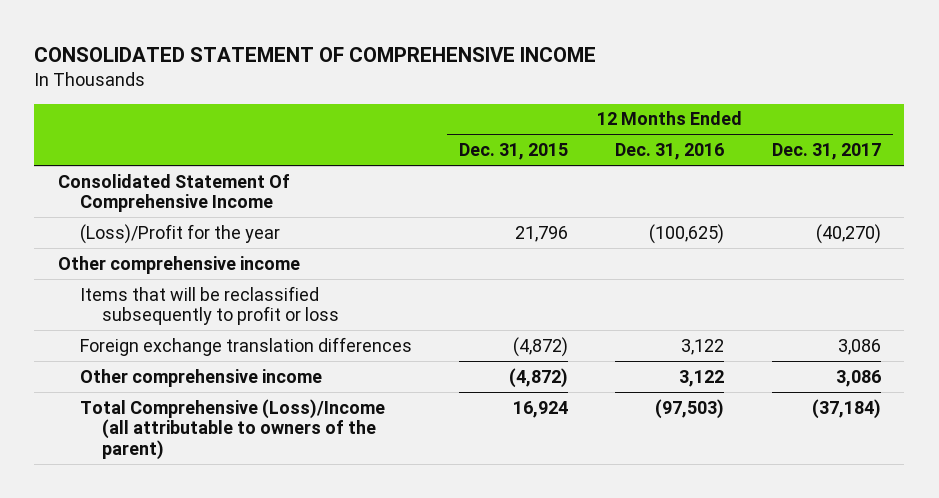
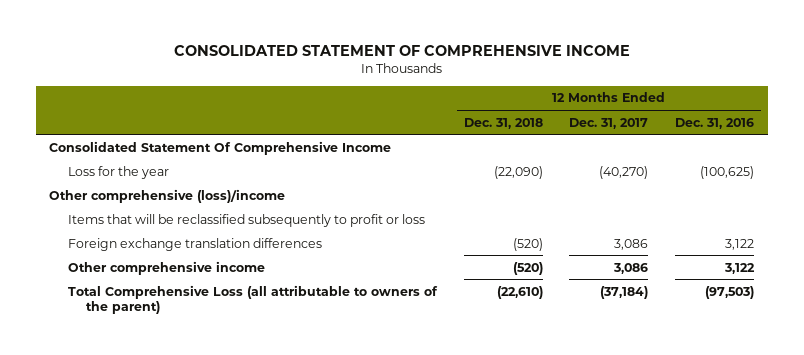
- | 12 Months Ended Dec. 31, 2015 | 12 Months Ended Dec. 31, 2016 | 12 Months Ended Dec. 31, 2017
+ | 12 Months Ended Dec. 31, 2018 | 12 Months Ended Dec. 31, 2017 | 12 Months Ended Dec. 31, 2016
- (Loss)/Profit for the year | 21,796 | (100,625) | (40,270)
- Other comprehensive income
+ Loss for the year | (22,090) | (40,270) | (100,625)
+ Other comprehensive (loss)/income
- Total Comprehensive (Loss)/Income (all attributable to owners of the parent) | 16,924 | (97,503) | (37,184)
+ Total Comprehensive Loss (all attributable to owners of the parent) | (22,610) | (37,184) | (97,503)

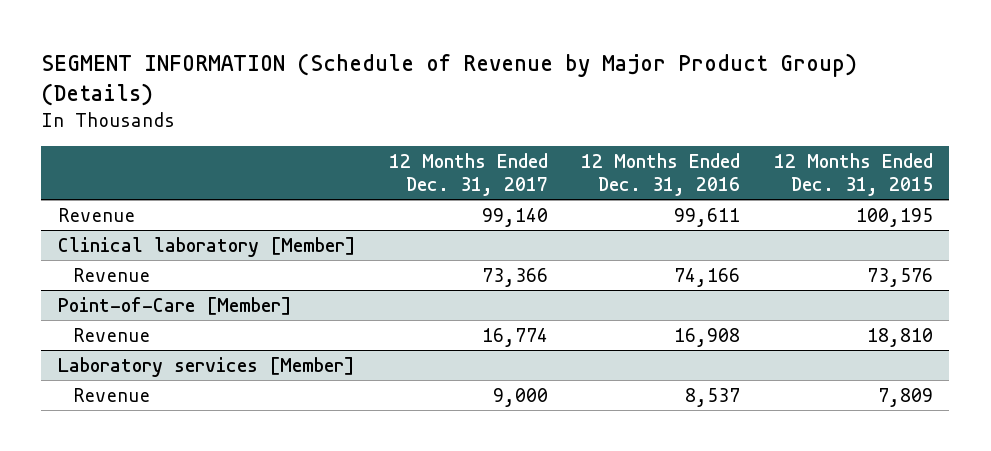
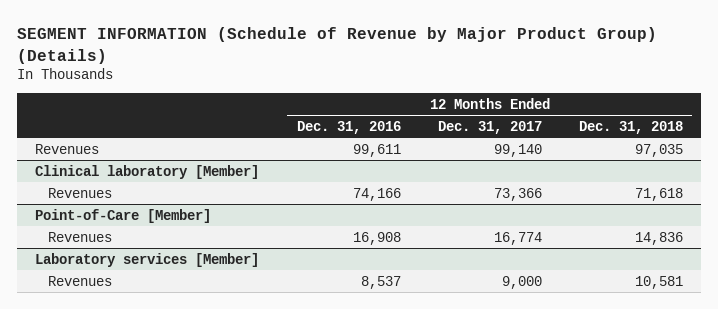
- | 12 Months Ended Dec. 31, 2017 | 12 Months Ended Dec. 31, 2016 | 12 Months Ended Dec. 31, 2015
+ | 12 Months Ended Dec. 31, 2016 | 12 Months Ended Dec. 31, 2017 | 12 Months Ended Dec. 31, 2018
- Revenue | 99,140 | 99,611 | 100,195
+ Revenues | 99,611 | 99,140 | 97,035
@ Clinical laboratory [Member]
- Revenue | 73,366 | 74,166 | 73,576
+ Revenues | 74,166 | 73,366 | 71,618
@ Point-of-Care [Member]
- Revenue | 16,774 | 16,908 | 18,810
+ Revenues | 16,908 | 16,774 | 14,836
@ Laboratory services [Member]
- Revenue | 9,000 | 8,537 | 7,809
+ Revenues | 8,537 | 9,000 | 10,581

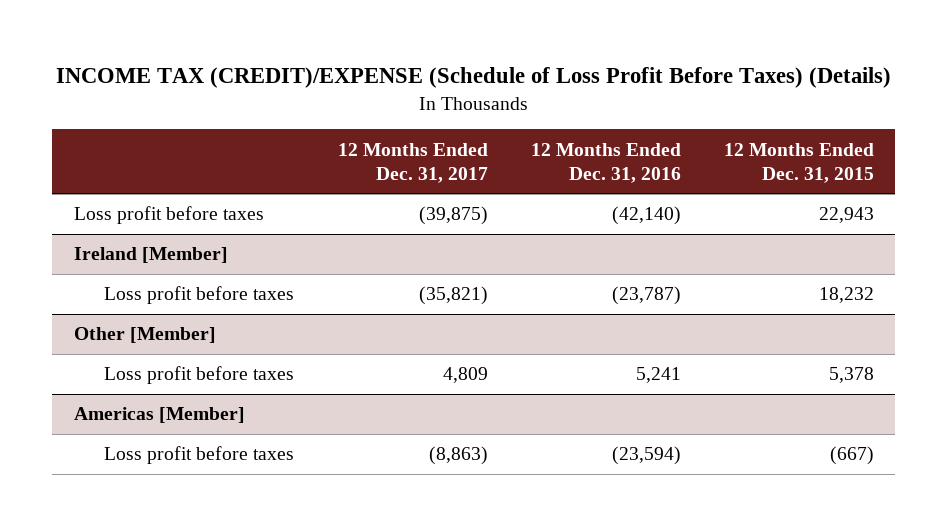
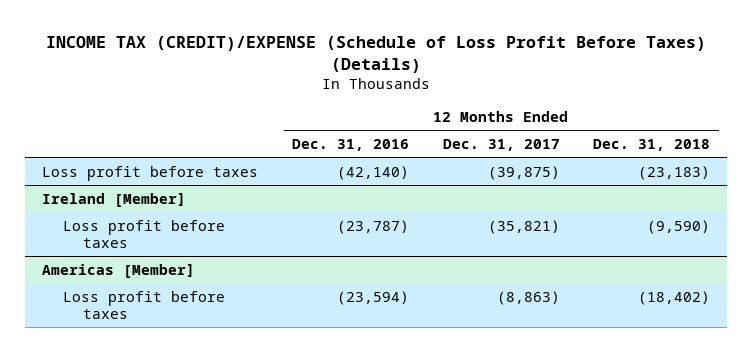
- | 12 Months Ended Dec. 31, 2017 | 12 Months Ended Dec. 31, 2016 | 12 Months Ended Dec. 31, 2015
+ | 12 Months Ended Dec. 31, 2016 | 12 Months Ended Dec. 31, 2017 | 12 Months Ended Dec. 31, 2018
- Other [Member]
- Loss profit before taxes | 4,809 | 5,241 | 5,378

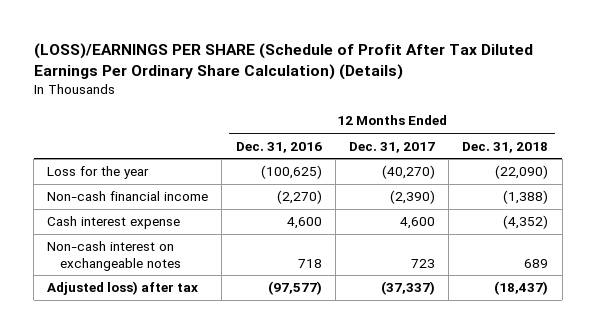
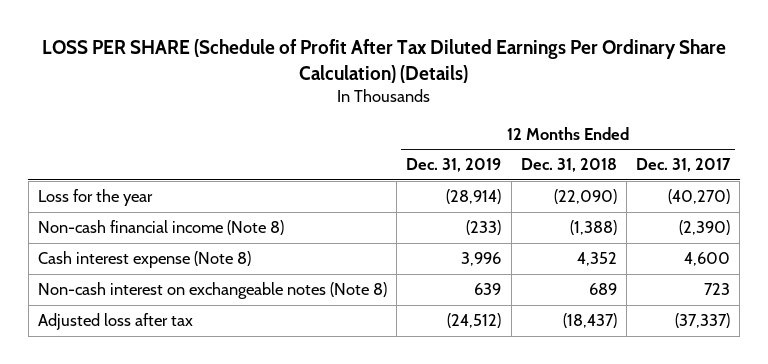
- (LOSS)/EARNINGS PER SHARE (Schedule of Profit After Tax Diluted Earnings Per Ordinary Share Calculation) (Details)
+ LOSS PER SHARE (Schedule of Profit After Tax Diluted Earnings Per Ordinary Share Calculation) (Details)
- | 12 Months Ended Dec. 31, 2016 | 12 Months Ended Dec. 31, 2017 | 12 Months Ended Dec. 31, 2018
+ | 12 Months Ended Dec. 31, 2019 | 12 Months Ended Dec. 31, 2018 | 12 Months Ended Dec. 31, 2017
- Non-cash financial income | (2,270) | (2,390) | (1,388)
- Cash interest expense | 4,600 | 4,600 | (4,352)
- Non-cash interest on exchangeable notes | 718 | 723 | 689
- Adjusted loss) after tax | (97,577) | (37,337) | (18,437)
+ Non-cash financial income (Note 8) | (233) | (1,388) | (2,390)
+ Cash interest expense (Note 8) | 3,996 | 4,352 | 4,600
+ Non-cash interest on exchangeable notes (Note 8) | 639 | 689 | 723
+ Adjusted loss after tax | (24,512) | (18,437) | (37,337)

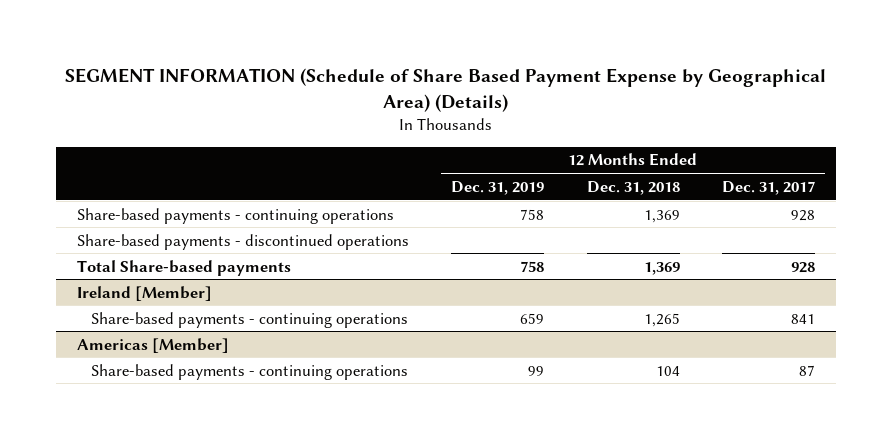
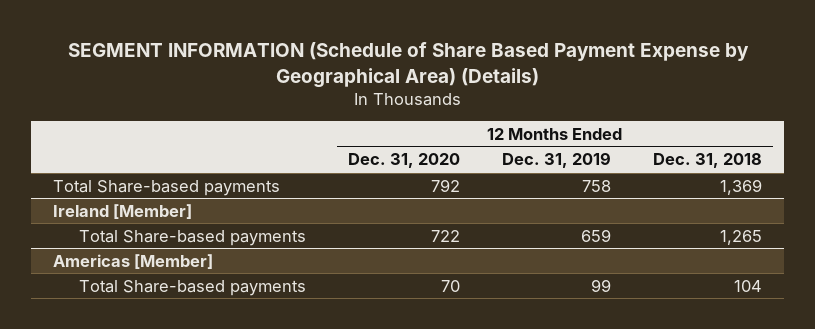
- | 12 Months Ended Dec. 31, 2019 | 12 Months Ended Dec. 31, 2018 | 12 Months Ended Dec. 31, 2017
+ | 12 Months Ended Dec. 31, 2020 | 12 Months Ended Dec. 31, 2019 | 12 Months Ended Dec. 31, 2018
- Share-based payments - continuing operations | 758 | 1,369 | 928
- Share-based payments - discontinued operations
@ Ireland [Member]
- Share-based payments - continuing operations | 659 | 1,265 | 841
+ Total Share-based payments | 722 | 659 | 1,265
@ Americas [Member]
- Share-based payments - continuing operations | 99 | 104 | 87
+ Total Share-based payments | 70 | 99 | 104

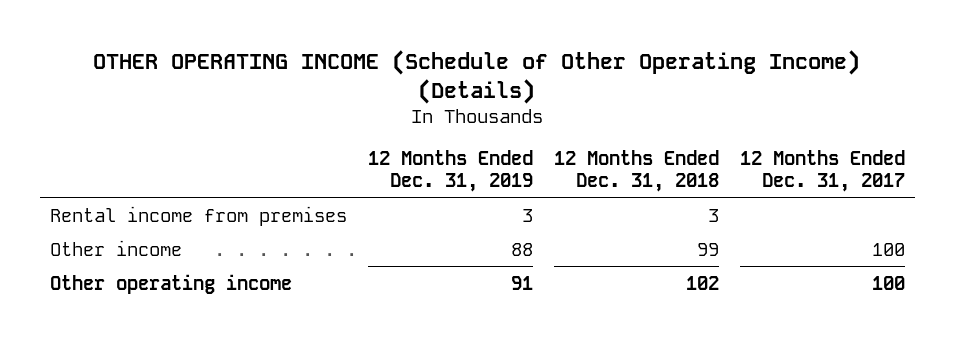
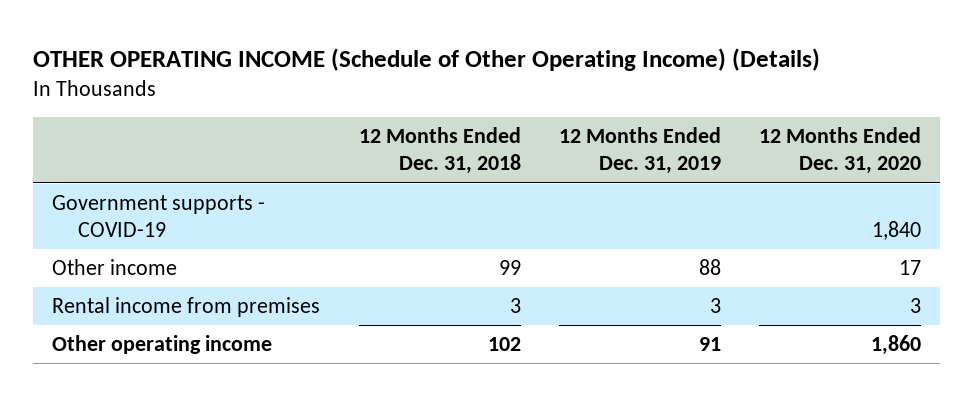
- | 12 Months Ended Dec. 31, 2019 | 12 Months Ended Dec. 31, 2018 | 12 Months Ended Dec. 31, 2017
+ | 12 Months Ended Dec. 31, 2018 | 12 Months Ended Dec. 31, 2019 | 12 Months Ended Dec. 31, 2020
+ Government supports - COVID-19 | | | 1,840
moved down: Rental income from premises | 3 | 3 | 3

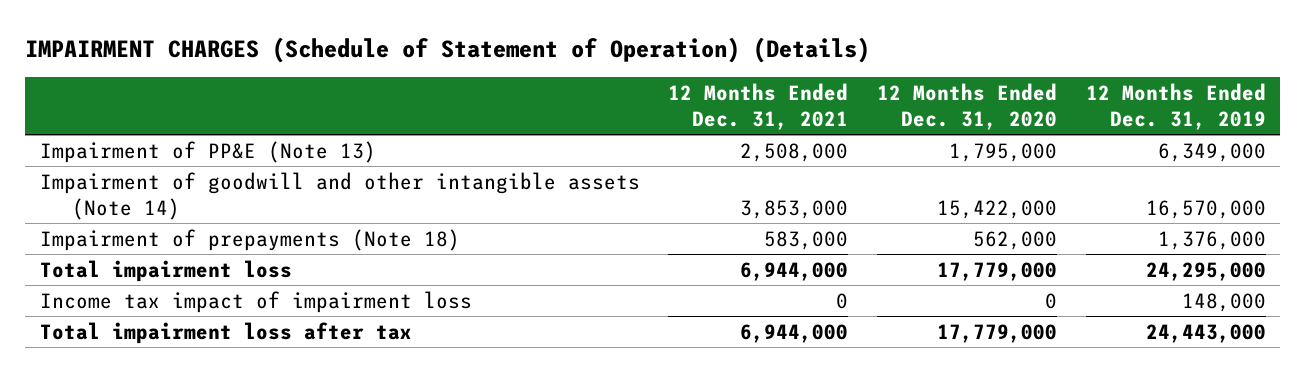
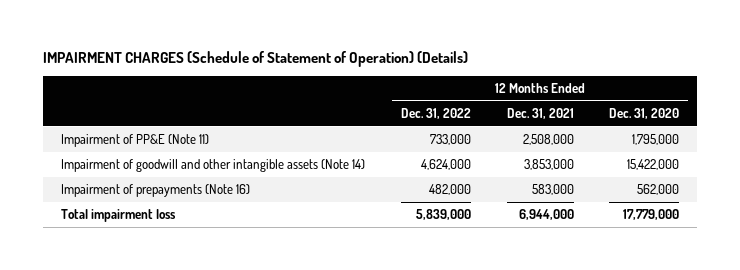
- | 12 Months Ended Dec. 31, 2021 | 12 Months Ended Dec. 31, 2020 | 12 Months Ended Dec. 31, 2019
+ | 12 Months Ended Dec. 31, 2022 | 12 Months Ended Dec. 31, 2021 | 12 Months Ended Dec. 31, 2020
- Impairment of PP&E (Note 13) | 2,508,000 | 1,795,000 | 6,349,000
+ Impairment of PP&E (Note 11) | 733,000 | 2,508,000 | 1,795,000
- Impairment of prepayments (Note 18) | 583,000 | 562,000 | 1,376,000
+ Impairment of prepayments (Note 16) | 482,000 | 583,000 | 562,000
- Income tax impact of impairment loss | 0 | 0 | 148,000
- Total impairment loss after tax | 6,944,000 | 17,779,000 | 24,443,000

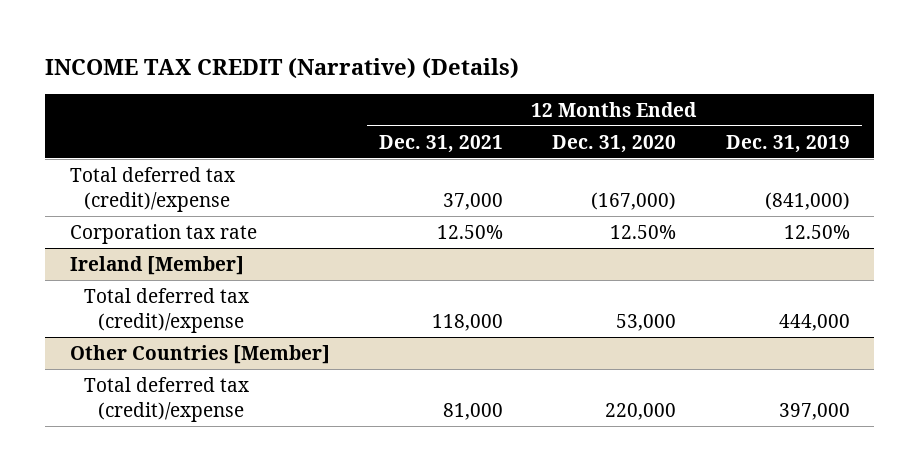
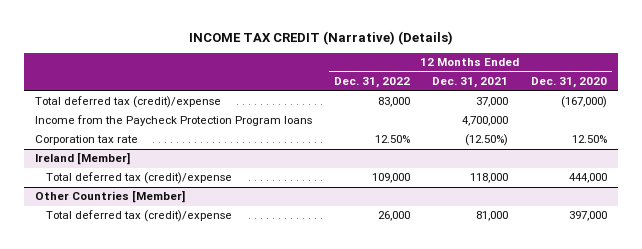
- | 12 Months Ended Dec. 31, 2021 | 12 Months Ended Dec. 31, 2020 | 12 Months Ended Dec. 31, 2019
+ | 12 Months Ended Dec. 31, 2022 | 12 Months Ended Dec. 31, 2021 | 12 Months Ended Dec. 31, 2020
- Corporation tax rate | 12.50% | 12.50% | 12.50%
+ Income from the Paycheck Protection Program loans | | 4,700,000 |
+ Corporation tax rate | 12.50% | (12.50%) | 12.50%
@ Ireland [Member]
- Total deferred tax (credit)/expense | 118,000 | 53,000 | 444,000
+ Total deferred tax (credit)/expense | 109,000 | 118,000 | 444,000
@ Other Countries [Member]
- Total deferred tax (credit)/expense | 81,000 | 220,000 | 397,000
+ Total deferred tax (credit)/expense | 26,000 | 81,000 | 397,000

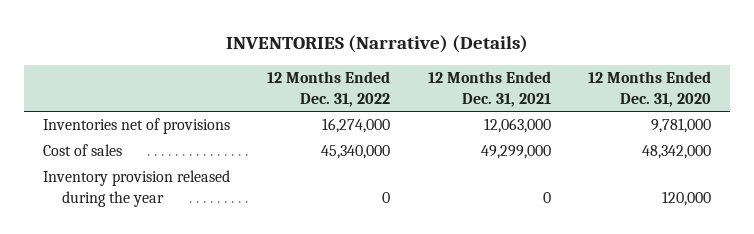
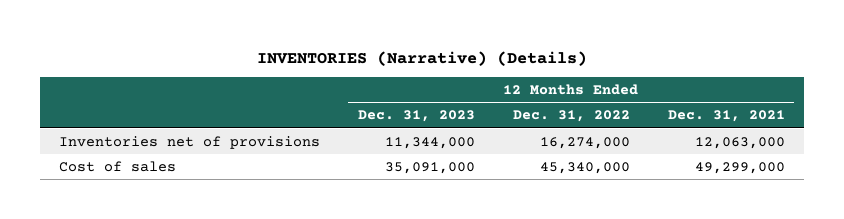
- | 12 Months Ended Dec. 31, 2022 | 12 Months Ended Dec. 31, 2021 | 12 Months Ended Dec. 31, 2020
+ | 12 Months Ended Dec. 31, 2023 | 12 Months Ended Dec. 31, 2022 | 12 Months Ended Dec. 31, 2021
- Inventory provision released during the year | 0 | 0 | 120,000

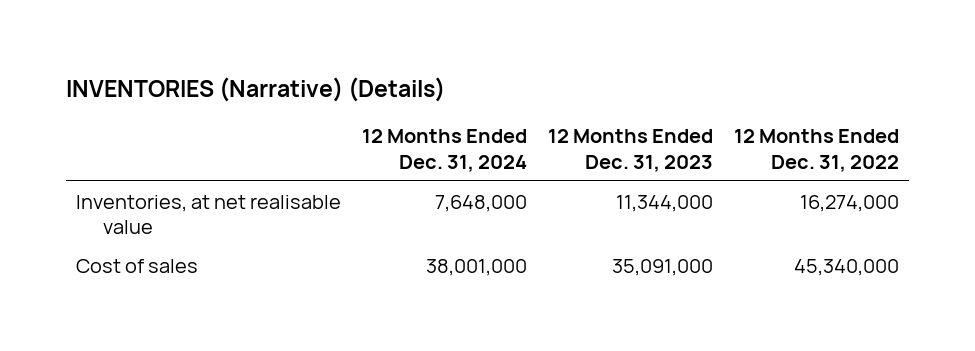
- | 12 Months Ended Dec. 31, 2023 | 12 Months Ended Dec. 31, 2022 | 12 Months Ended Dec. 31, 2021
+ | 12 Months Ended Dec. 31, 2024 | 12 Months Ended Dec. 31, 2023 | 12 Months Ended Dec. 31, 2022
- Inventories net of provisions | 11,344,000 | 16,274,000 | 12,063,000
+ Inventories, at net realisable value | 7,648,000 | 11,344,000 | 16,274,000

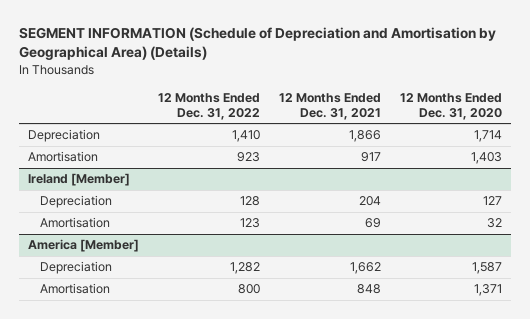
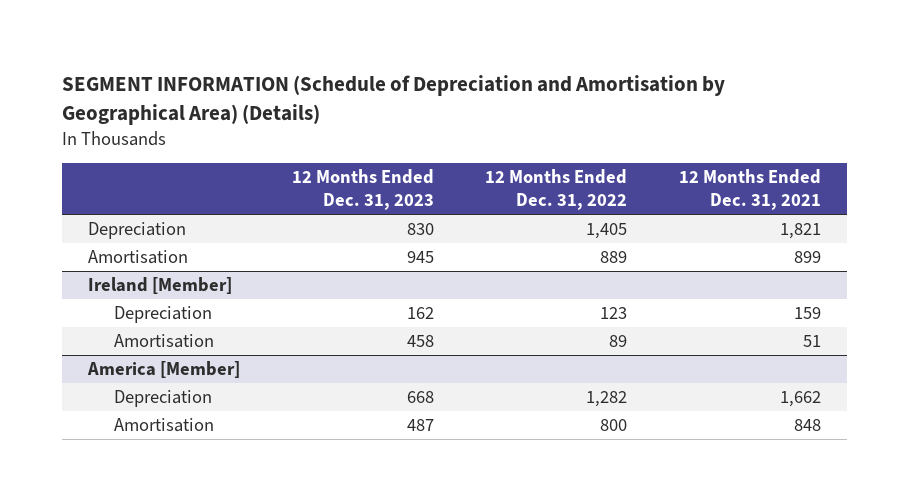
- | 12 Months Ended Dec. 31, 2022 | 12 Months Ended Dec. 31, 2021 | 12 Months Ended Dec. 31, 2020
+ | 12 Months Ended Dec. 31, 2023 | 12 Months Ended Dec. 31, 2022 | 12 Months Ended Dec. 31, 2021
- Depreciation | 1,410 | 1,866 | 1,714
- Amortisation | 923 | 917 | 1,403
+ Depreciation | 830 | 1,405 | 1,821
+ Amortisation | 945 | 889 | 899
@ Ireland [Member]
- Depreciation | 128 | 204 | 127
- Amortisation | 123 | 69 | 32
+ Depreciation | 162 | 123 | 159
+ Amortisation | 458 | 89 | 51

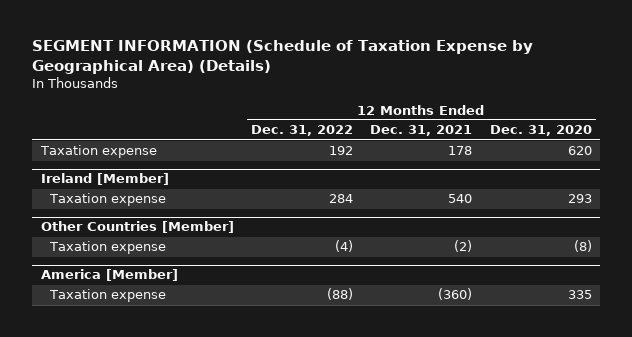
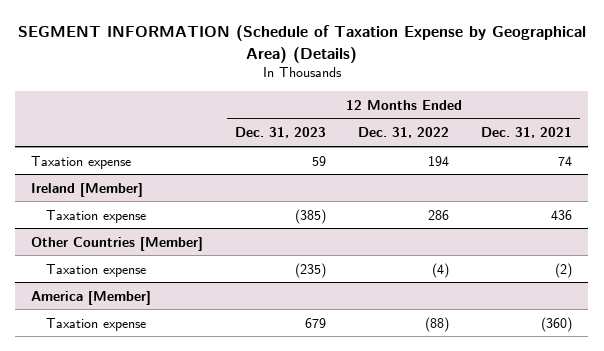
- | 12 Months Ended Dec. 31, 2022 | 12 Months Ended Dec. 31, 2021 | 12 Months Ended Dec. 31, 2020
+ | 12 Months Ended Dec. 31, 2023 | 12 Months Ended Dec. 31, 2022 | 12 Months Ended Dec. 31, 2021
- Taxation expense | 192 | 178 | 620
+ Taxation expense | 59 | 194 | 74
@ Ireland [Member]
- Taxation expense | 284 | 540 | 293
+ Taxation expense | (385) | 286 | 436

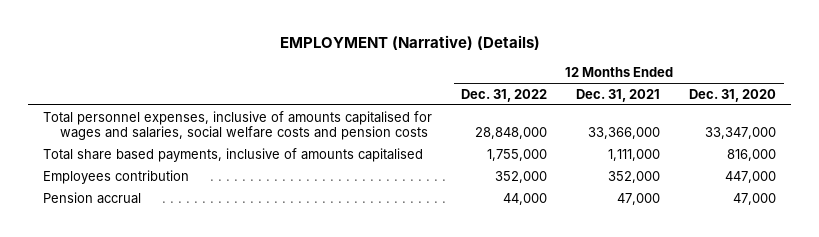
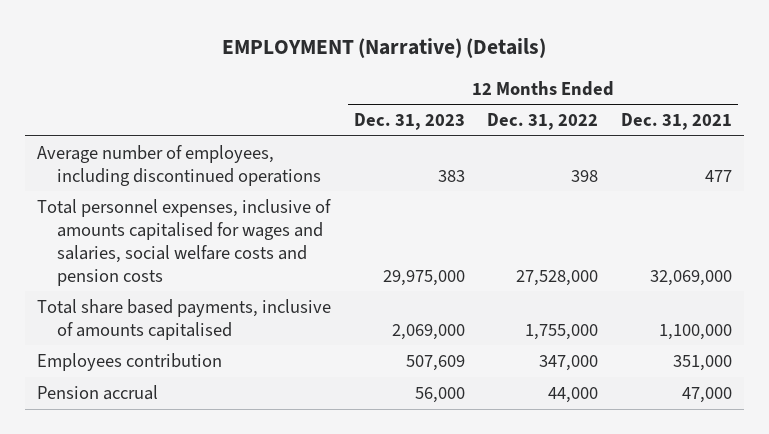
- | 12 Months Ended Dec. 31, 2022 | 12 Months Ended Dec. 31, 2021 | 12 Months Ended Dec. 31, 2020
+ | 12 Months Ended Dec. 31, 2023 | 12 Months Ended Dec. 31, 2022 | 12 Months Ended Dec. 31, 2021
- Total personnel expenses, inclusive of amounts capitalised for wages and salaries, social welfare costs and pension costs | 28,848,000 | 33,366,000 | 33,347,000
- Total share based payments, inclusive of amounts capitalised | 1,755,000 | 1,111,000 | 816,000
- Employees contribution | 352,000 | 352,000 | 447,000
+ Average number of employees, including discontinued operations | 383 | 398 | 477
+ Total personnel expenses, inclusive of amounts capitalised for wages and salaries, social welfare costs and pension costs | 29,975,000 | 27,528,000 | 32,069,000
+ Total share based payments, inclusive of amounts capitalised | 2,069,000 | 1,755,000 | 1,100,000
+ Employees contribution | 507,609 | 347,000 | 351,000

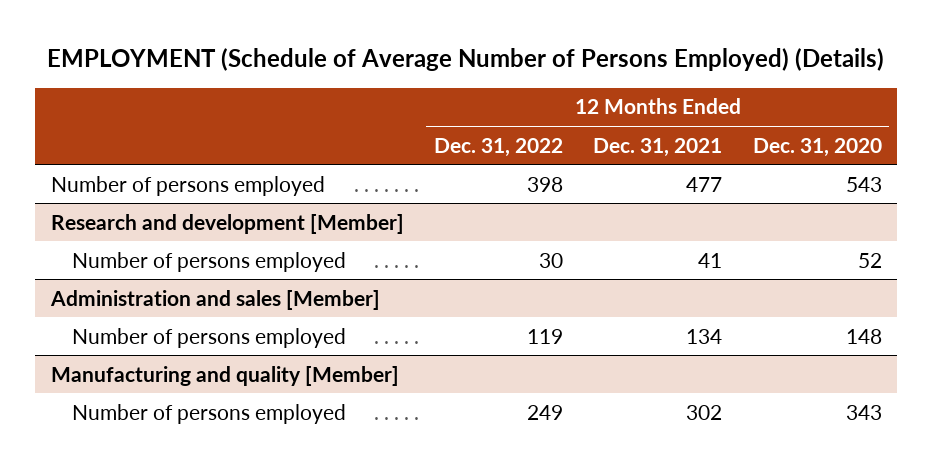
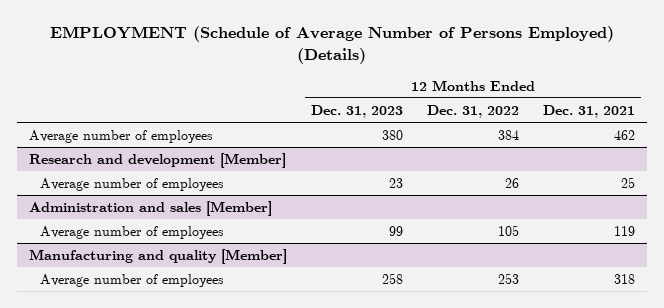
- | 12 Months Ended Dec. 31, 2022 | 12 Months Ended Dec. 31, 2021 | 12 Months Ended Dec. 31, 2020
+ | 12 Months Ended Dec. 31, 2023 | 12 Months Ended Dec. 31, 2022 | 12 Months Ended Dec. 31, 2021
- Number of persons employed | 398 | 477 | 543
+ Average number of employees | 380 | 384 | 462
@ Research and development [Member]
- Number of persons employed | 30 | 41 | 52
+ Average number of employees | 23 | 26 | 25
@ Administration and sales [Member]
- Number of persons employed | 119 | 134 | 148
+ Average number of employees | 99 | 105 | 119
@ Manufacturing and quality [Member]
- Number of persons employed | 249 | 302 | 343
+ Average number of employees | 258 | 253 | 318

